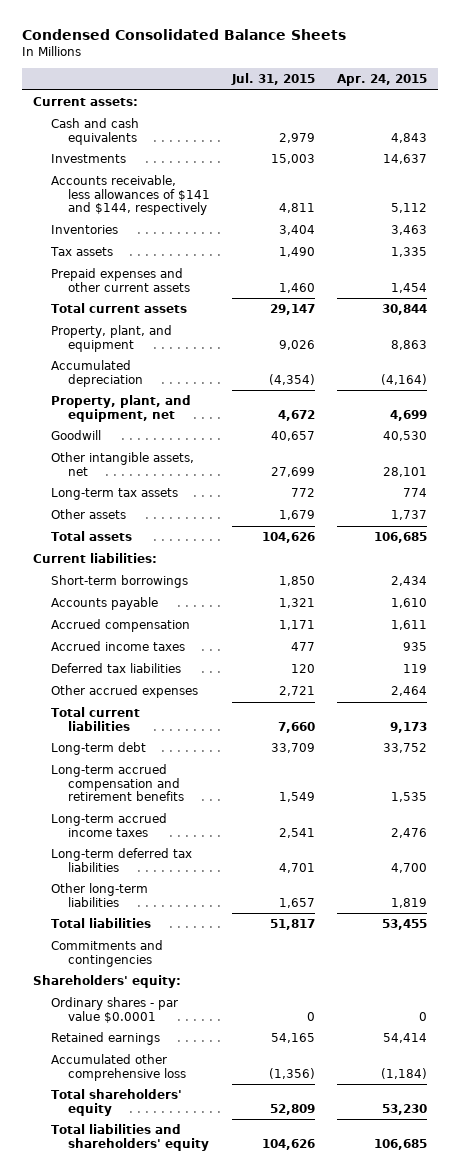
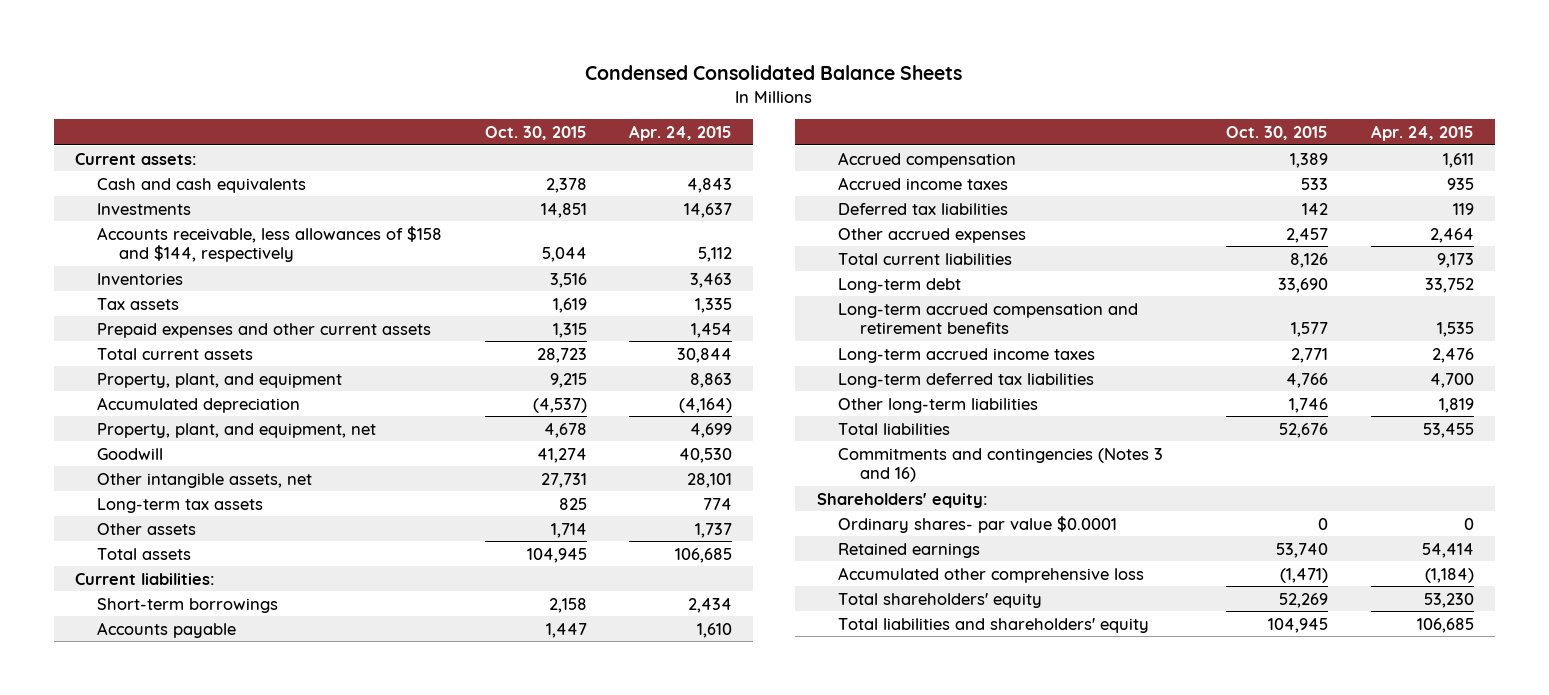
- | Jul. 31, 2015 | Apr. 24, 2015
+ | Oct. 30, 2015 | Apr. 24, 2015
- Accounts receivable, less allowances of $141 and $144, respectively | 4,811 | 5,112
+ Accounts receivable, less allowances of $158 and $144, respectively | 5,044 | 5,112
- Commitments and contingencies
+ Commitments and contingencies (Notes 3 and 16)
- Ordinary shares - par value $0.0001 | 0 | 0
+ Ordinary shares- par value $0.0001 | 0 | 0

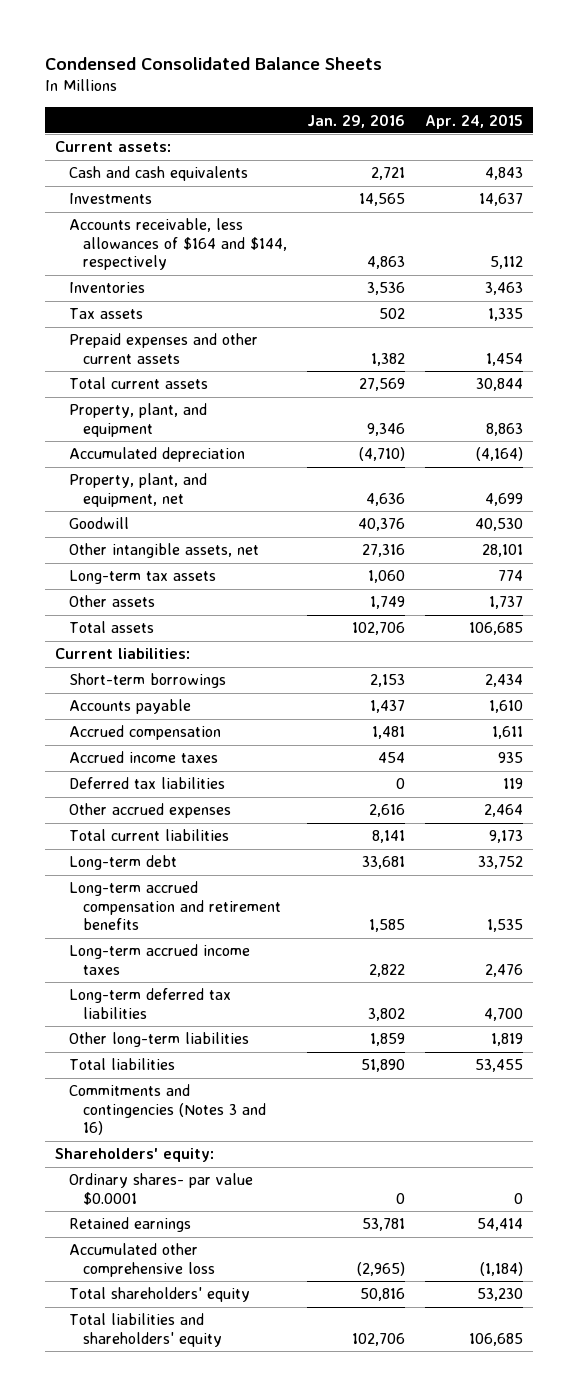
- | Oct. 30, 2015 | Apr. 24, 2015
+ | Jan. 29, 2016 | Apr. 24, 2015
- Accounts receivable, less allowances of $158 and $144, respectively | 5,044 | 5,112
+ Accounts receivable, less allowances of $164 and $144, respectively | 4,863 | 5,112

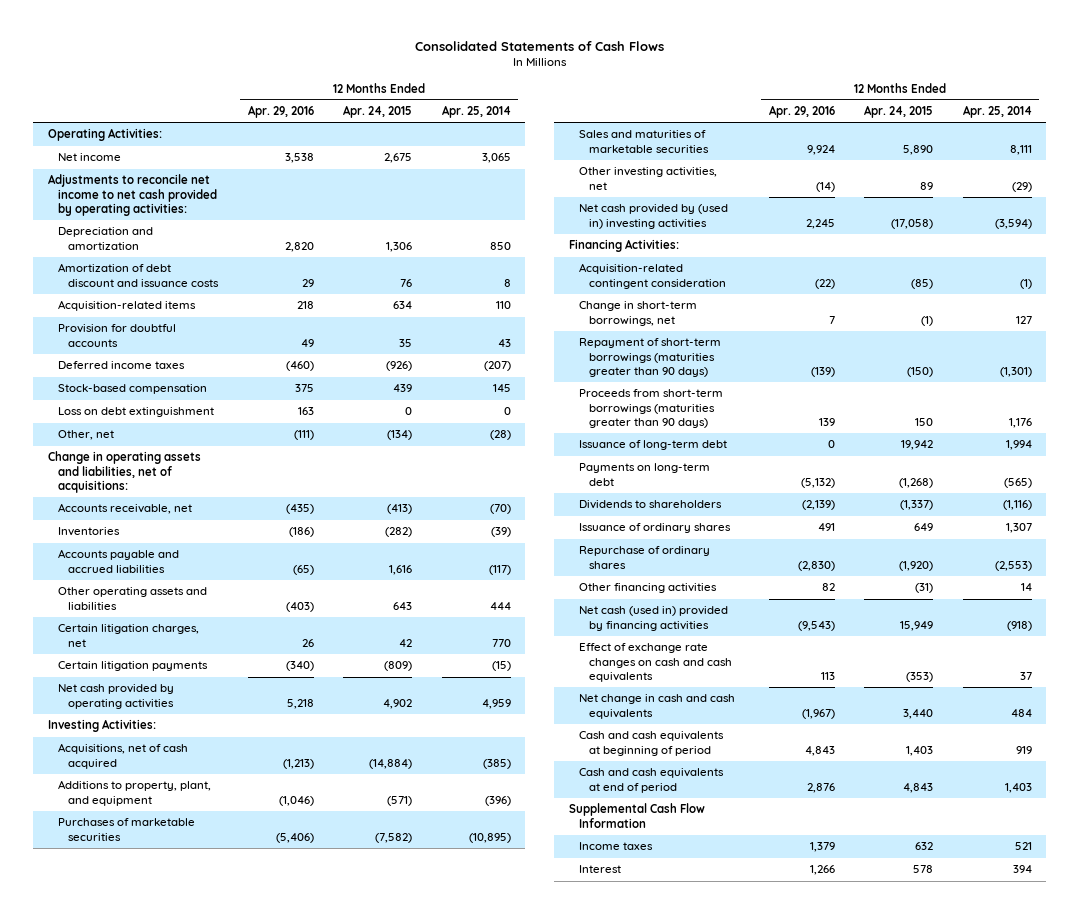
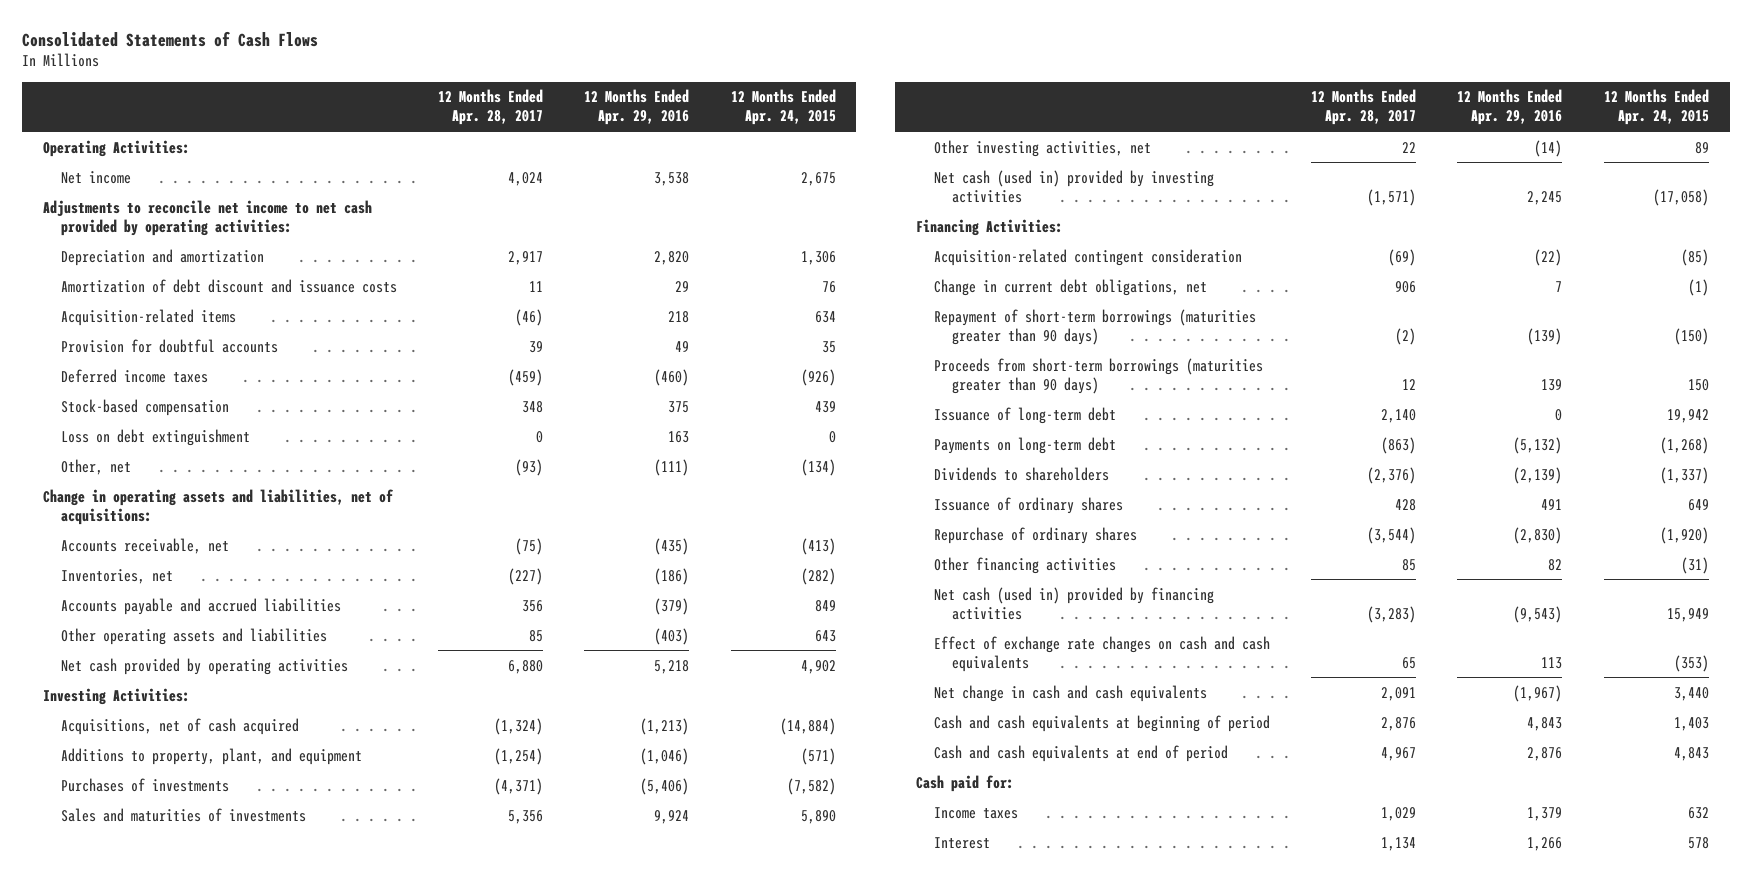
- | 12 Months Ended Apr. 29, 2016 | 12 Months Ended Apr. 24, 2015 | 12 Months Ended Apr. 25, 2014
+ | 12 Months Ended Apr. 28, 2017 | 12 Months Ended Apr. 29, 2016 | 12 Months Ended Apr. 24, 2015
- Inventories | (186) | (282) | (39)
- Accounts payable and accrued liabilities | (65) | 1,616 | (117)
+ Inventories, net | (227) | (186) | (282)
+ Accounts payable and accrued liabilities | 356 | (379) | 849
- Certain litigation charges, net | 26 | 42 | 770
- Certain litigation payments | (340) | (809) | (15)
- Purchases of marketable securities | (5,406) | (7,582) | (10,895)
- Sales and maturities of marketable securities | 9,924 | 5,890 | 8,111
+ Purchases of investments | (4,371) | (5,406) | (7,582)
+ Sales and maturities of investments | 5,356 | 9,924 | 5,890
- Net cash provided by (used in) investing activities | 2,245 | (17,058) | (3,594)
+ Net cash (used in) provided by investing activities | (1,571) | 2,245 | (17,058)
- Change in short-term borrowings, net | 7 | (1) | 127
+ Change in current debt obligations, net | 906 | 7 | (1)
- Supplemental Cash Flow Information
+ Cash paid for:

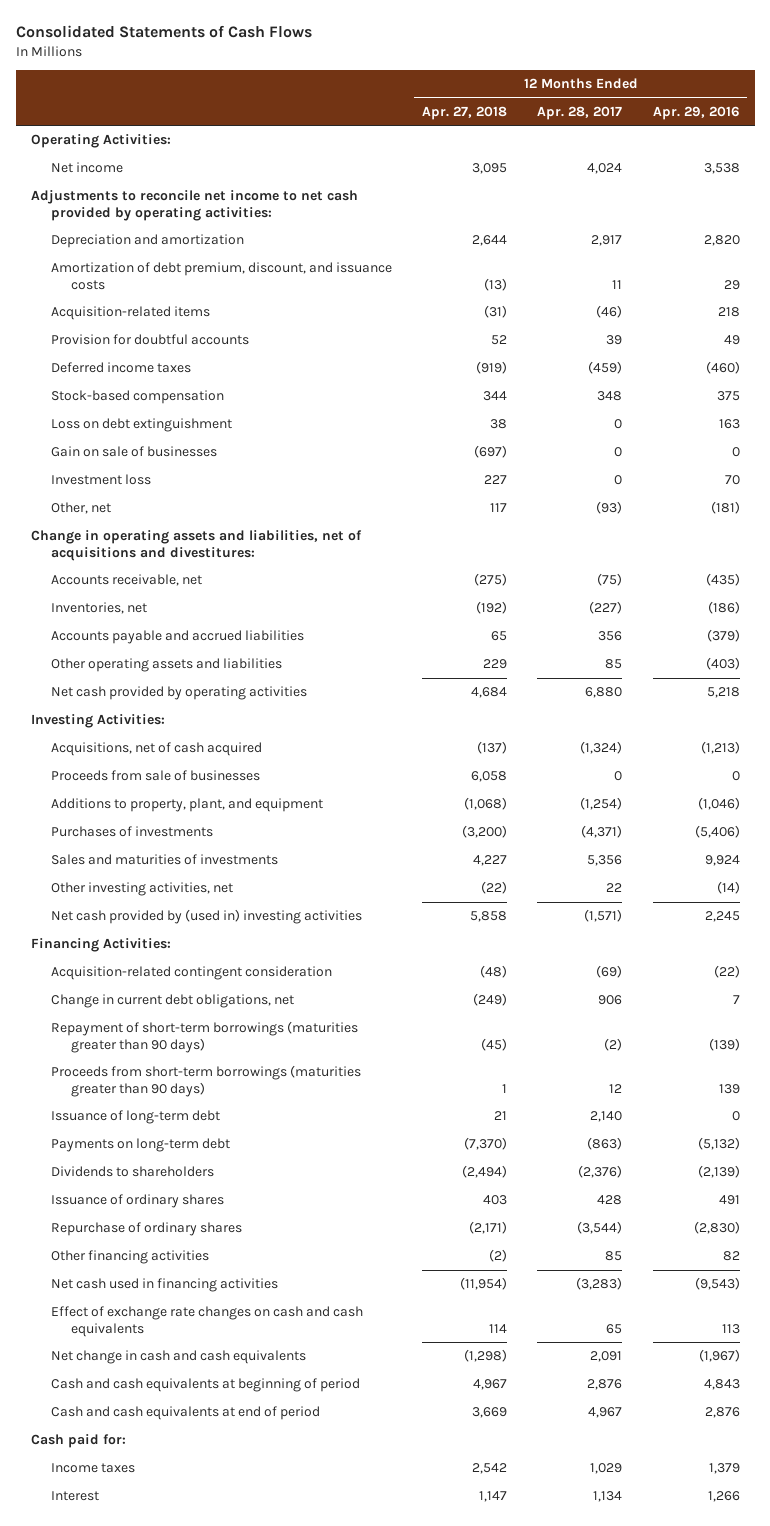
- | 12 Months Ended Apr. 28, 2017 | 12 Months Ended Apr. 29, 2016 | 12 Months Ended Apr. 24, 2015
+ | 12 Months Ended Apr. 27, 2018 | 12 Months Ended Apr. 28, 2017 | 12 Months Ended Apr. 29, 2016
- Amortization of debt discount and issuance costs | 11 | 29 | 76
+ Amortization of debt premium, discount, and issuance costs | (13) | 11 | 29
- Other, net | (93) | (111) | (134)
- Change in operating assets and liabilities, net of acquisitions:
+ Gain on sale of businesses | (697) | 0 | 0
+ Investment loss | 227 | 0 | 70
+ Other, net | 117 | (93) | (181)
+ Change in operating assets and liabilities, net of acquisitions and divestitures:
+ Proceeds from sale of businesses | 6,058 | 0 | 0
- Net cash (used in) provided by investing activities | (1,571) | 2,245 | (17,058)
+ Net cash provided by (used in) investing activities | 5,858 | (1,571) | 2,245
- Net cash (used in) provided by financing activities | (3,283) | (9,543) | 15,949
+ Net cash used in financing activities | (11,954) | (3,283) | (9,543)

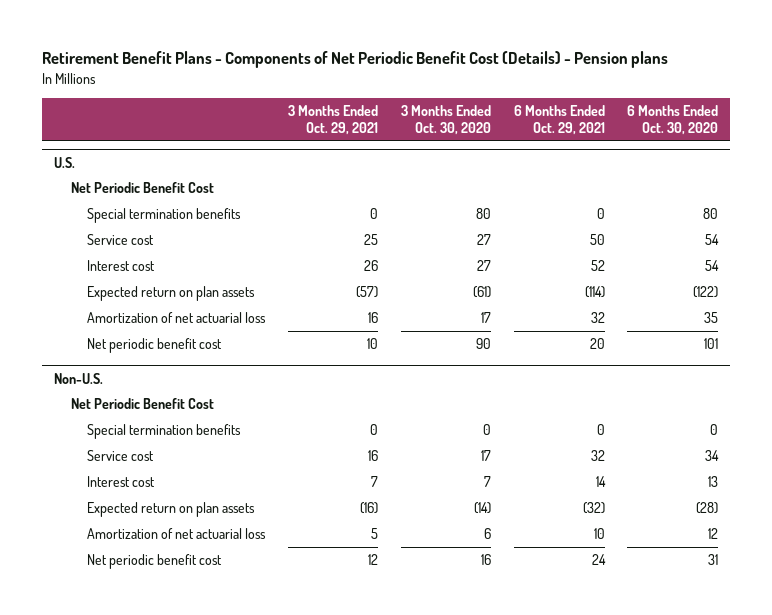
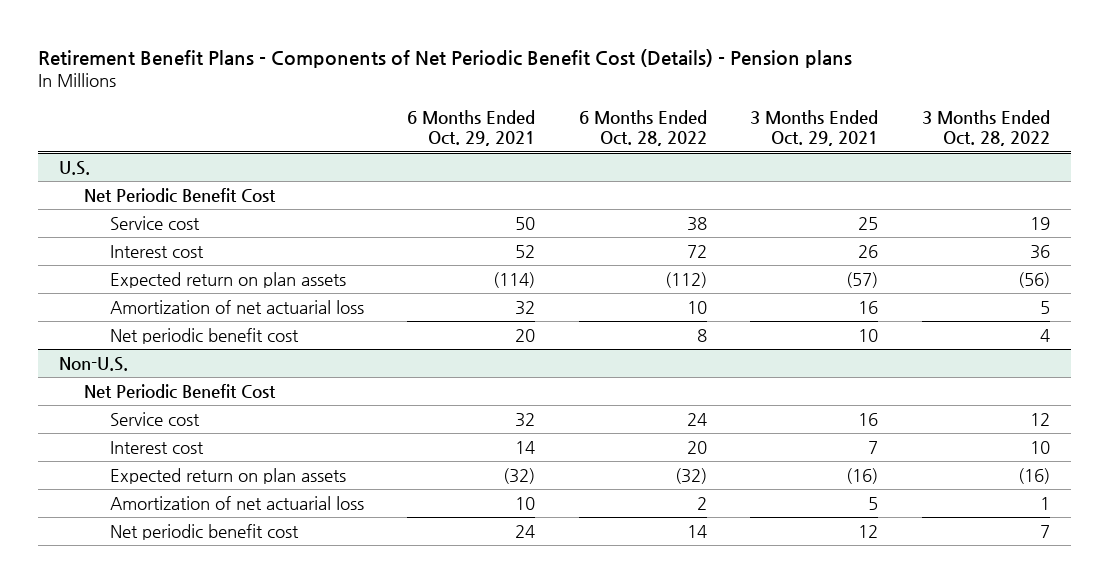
- | 3 Months Ended Oct. 29, 2021 | 3 Months Ended Oct. 30, 2020 | 6 Months Ended Oct. 29, 2021 | 6 Months Ended Oct. 30, 2020
+ | 6 Months Ended Oct. 29, 2021 | 6 Months Ended Oct. 28, 2022 | 3 Months Ended Oct. 29, 2021 | 3 Months Ended Oct. 28, 2022
@ U.S.
- Special termination benefits | 0 | 80 | 0 | 80
@ Non-U.S.
- Special termination benefits | 0 | 0 | 0 | 0

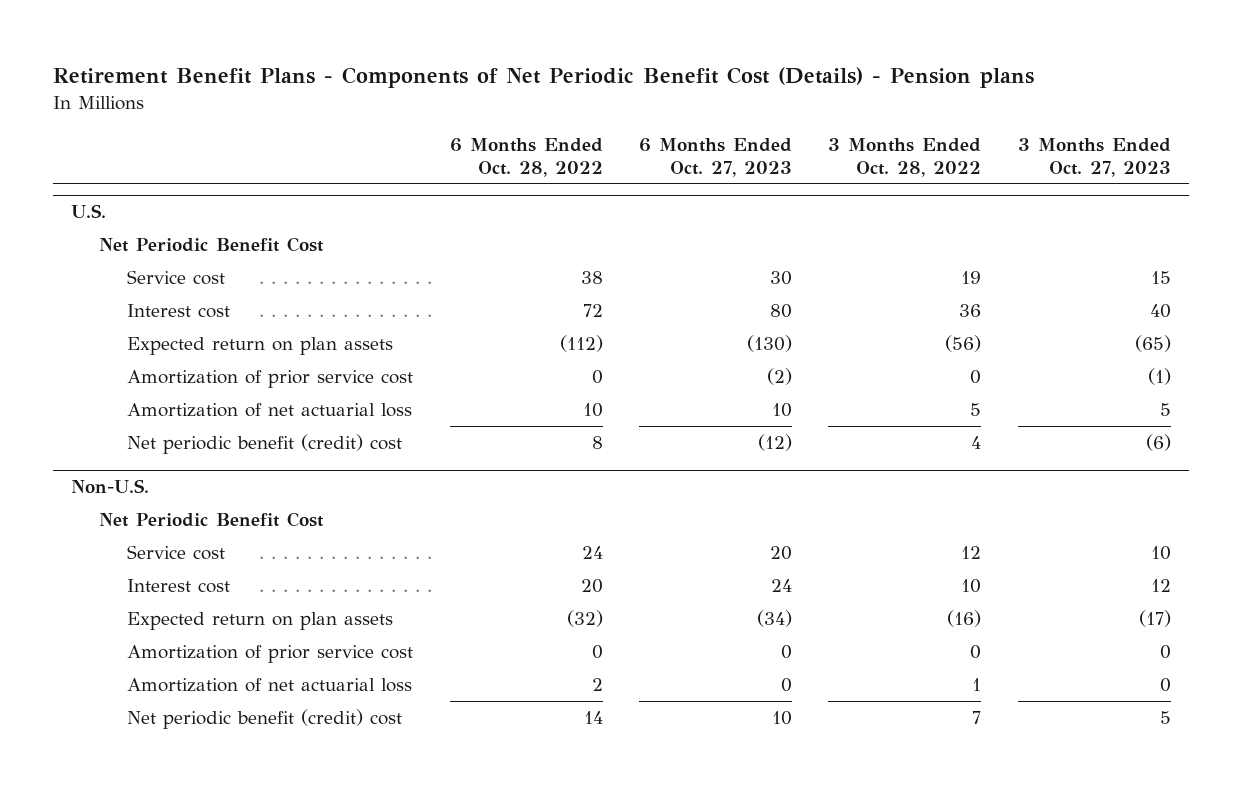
- | 6 Months Ended Oct. 29, 2021 | 6 Months Ended Oct. 28, 2022 | 3 Months Ended Oct. 29, 2021 | 3 Months Ended Oct. 28, 2022
+ | 6 Months Ended Oct. 28, 2022 | 6 Months Ended Oct. 27, 2023 | 3 Months Ended Oct. 28, 2022 | 3 Months Ended Oct. 27, 2023
@ U.S.
+ Amortization of prior service cost | 0 | (2) | 0 | (1)
- Net periodic benefit cost | 20 | 8 | 10 | 4
+ Net periodic benefit (credit) cost | 8 | (12) | 4 | (6)
@ Non-U.S.
+ Amortization of prior service cost | 0 | 0 | 0 | 0
- Net periodic benefit cost | 24 | 14 | 12 | 7
+ Net periodic benefit (credit) cost | 14 | 10 | 7 | 5

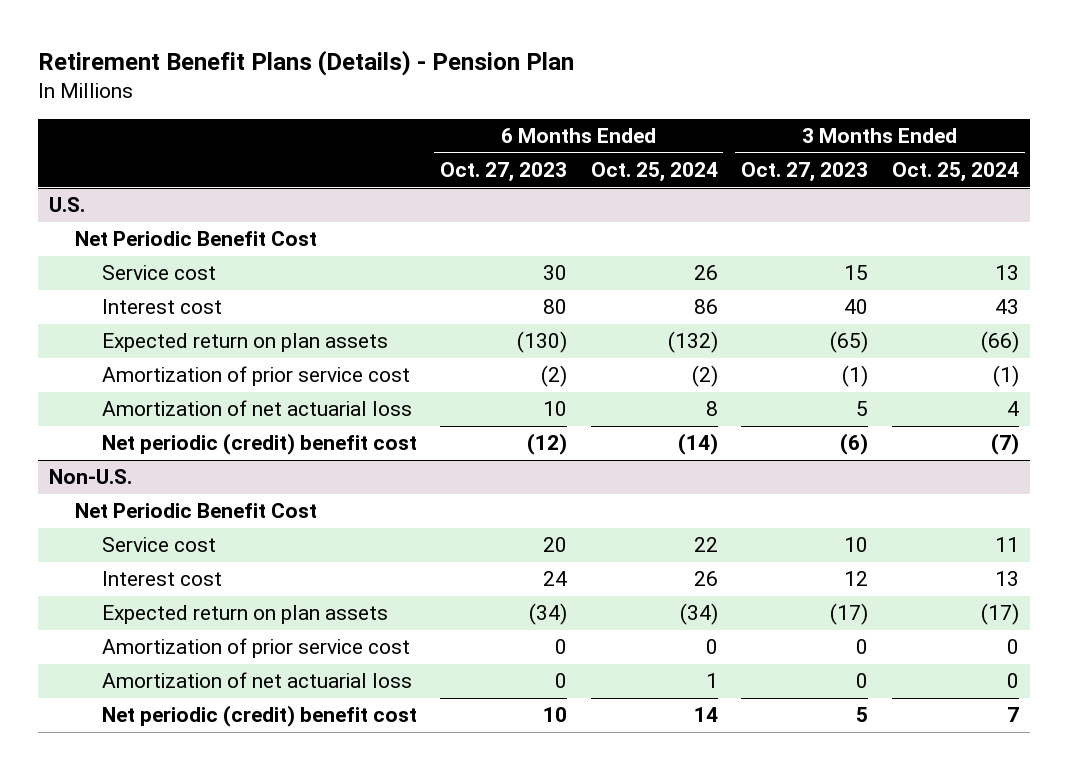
- Retirement Benefit Plans - Components of Net Periodic Benefit Cost (Details) - Pension plans
+ Retirement Benefit Plans (Details) - Pension Plan
- | 6 Months Ended Oct. 28, 2022 | 6 Months Ended Oct. 27, 2023 | 3 Months Ended Oct. 28, 2022 | 3 Months Ended Oct. 27, 2023
+ | 6 Months Ended Oct. 27, 2023 | 6 Months Ended Oct. 25, 2024 | 3 Months Ended Oct. 27, 2023 | 3 Months Ended Oct. 25, 2024
@ U.S.
- Net periodic benefit (credit) cost | 8 | (12) | 4 | (6)
+ Net periodic (credit) benefit cost | (12) | (14) | (6) | (7)
@ Non-U.S.
- Net periodic benefit (credit) cost | 14 | 10 | 7 | 5
+ Net periodic (credit) benefit cost | 10 | 14 | 5 | 7

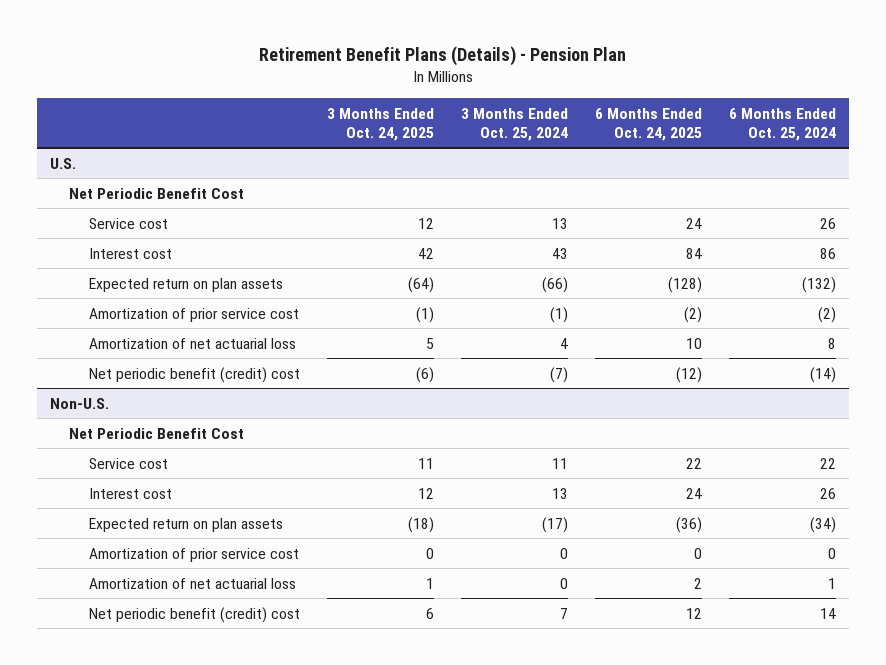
- | 6 Months Ended Oct. 27, 2023 | 6 Months Ended Oct. 25, 2024 | 3 Months Ended Oct. 27, 2023 | 3 Months Ended Oct. 25, 2024
+ | 3 Months Ended Oct. 24, 2025 | 3 Months Ended Oct. 25, 2024 | 6 Months Ended Oct. 24, 2025 | 6 Months Ended Oct. 25, 2024
@ U.S.
- Net periodic (credit) benefit cost | (12) | (14) | (6) | (7)
+ Net periodic benefit (credit) cost | (6) | (7) | (12) | (14)
@ Non-U.S.
- Net periodic (credit) benefit cost | 10 | 14 | 5 | 7
+ Net periodic benefit (credit) cost | 6 | 7 | 12 | 14

